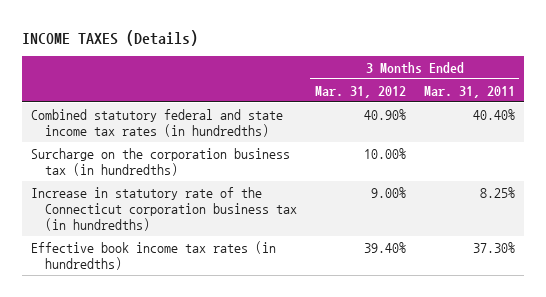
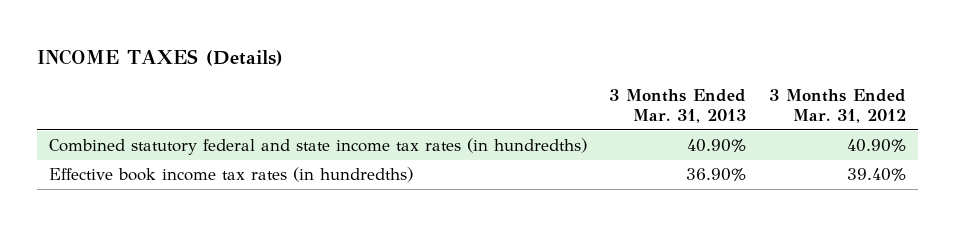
- | 3 Months Ended Mar. 31, 2012 | 3 Months Ended Mar. 31, 2011
+ | 3 Months Ended Mar. 31, 2013 | 3 Months Ended Mar. 31, 2012
- Surcharge on the corporation business tax (in hundredths) | 10.00% |
- Increase in statutory rate of the Connecticut corporation business tax (in hundredths) | 9.00% | 8.25%

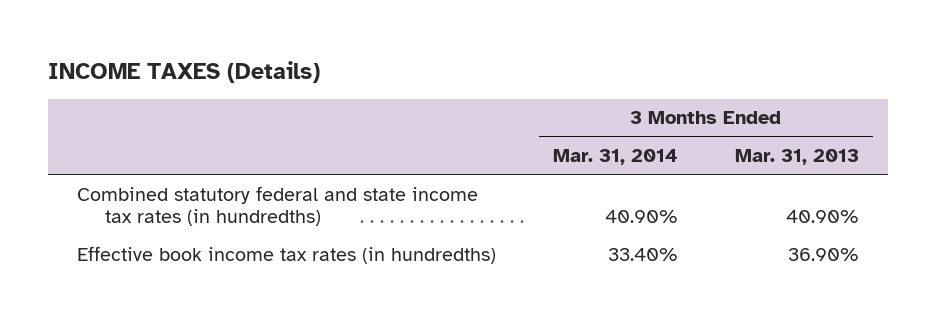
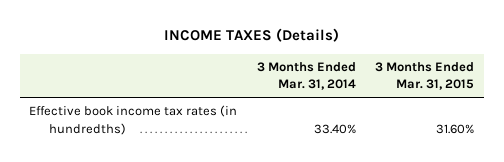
- | 3 Months Ended Mar. 31, 2014 | 3 Months Ended Mar. 31, 2013
+ | 3 Months Ended Mar. 31, 2014 | 3 Months Ended Mar. 31, 2015
- Combined statutory federal and state income tax rates (in hundredths) | 40.90% | 40.90%

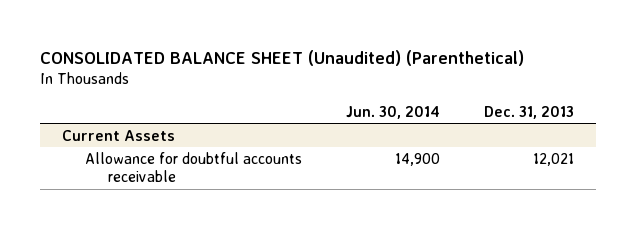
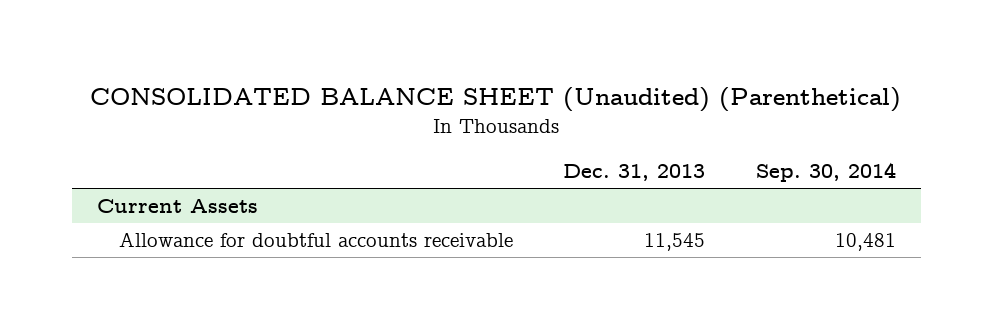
- | Jun. 30, 2014 | Dec. 31, 2013
+ | Dec. 31, 2013 | Sep. 30, 2014
- Allowance for doubtful accounts receivable | 14,900 | 12,021
+ Allowance for doubtful accounts receivable | 11,545 | 10,481

